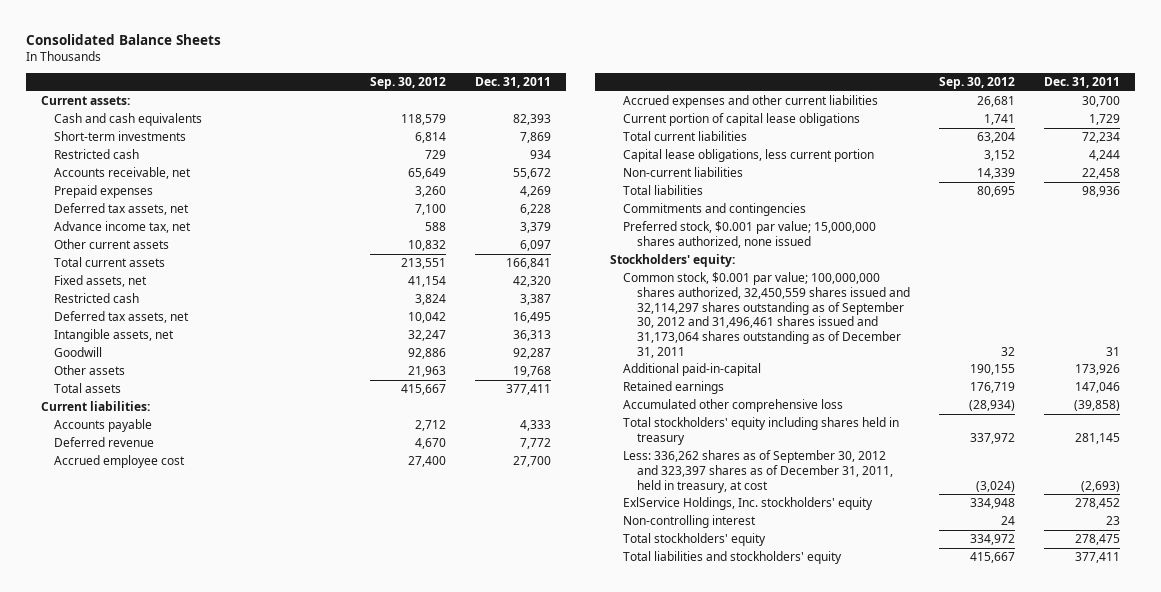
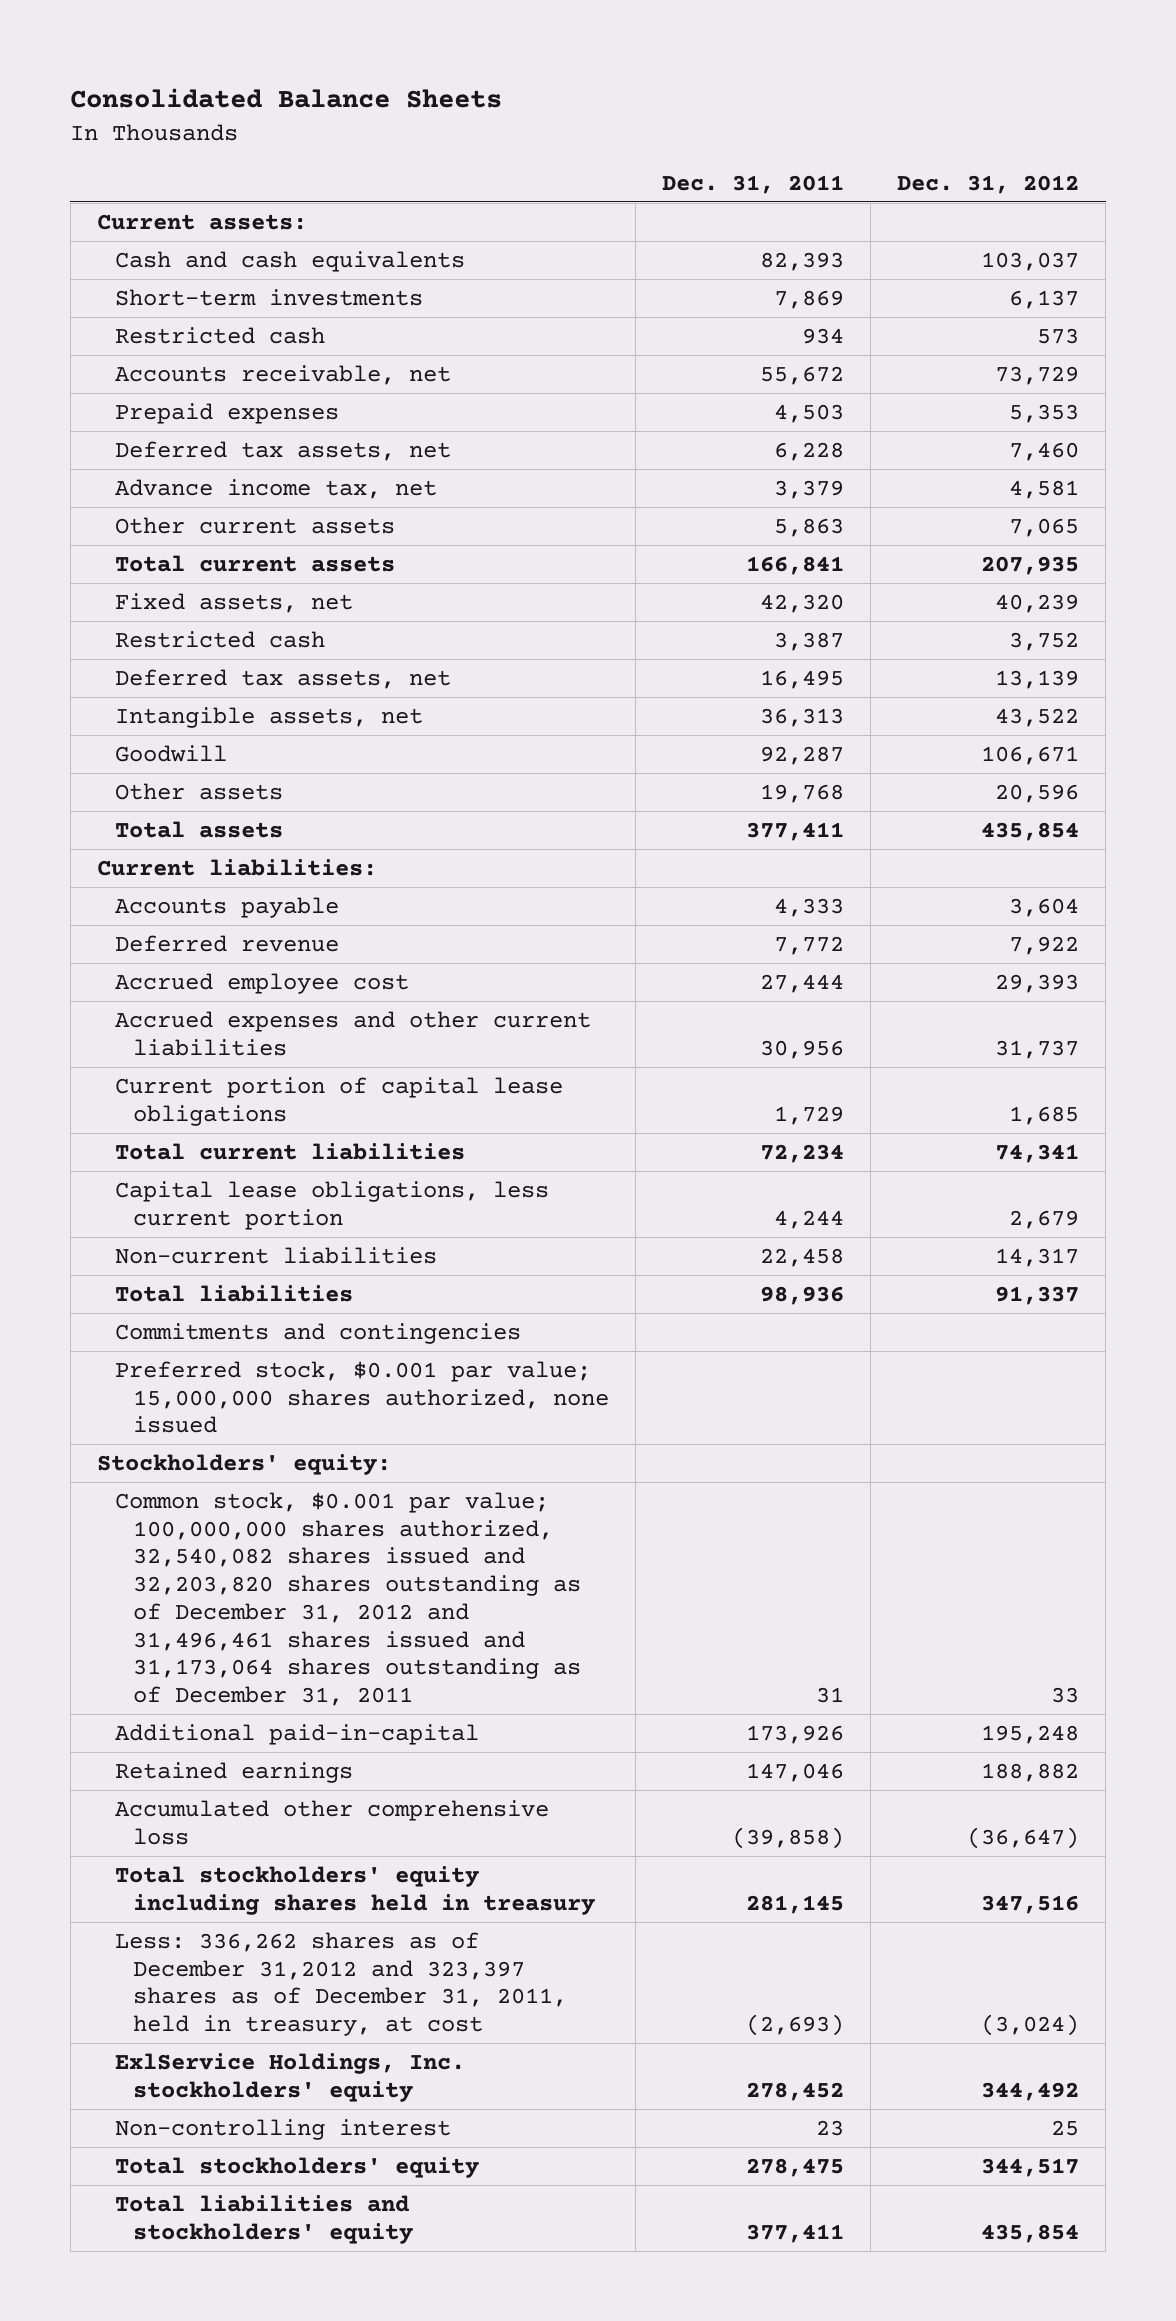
- | Sep. 30, 2012 | Dec. 31, 2011
+ | Dec. 31, 2011 | Dec. 31, 2012
- Prepaid expenses | 3,260 | 4,269
+ Prepaid expenses | 4,503 | 5,353
- Other current assets | 10,832 | 6,097
+ Other current assets | 5,863 | 7,065
- Accrued employee cost | 27,400 | 27,700
- Accrued expenses and other current liabilities | 26,681 | 30,700
+ Accrued employee cost | 27,444 | 29,393
+ Accrued expenses and other current liabilities | 30,956 | 31,737
- Common stock, $0.001 par value; 100,000,000 shares authorized, 32,450,559 shares issued and 32,114,297 shares outstanding as of September 30, 2012 and 31,496,461 shares issued and 31,173,064 shares outstanding as of December 31, 2011 | 32 | 31
+ Common stock, $0.001 par value; 100,000,000 shares authorized, 32,540,082 shares issued and 32,203,820 shares outstanding as of December 31, 2012 and 31,496,461 shares issued and 31,173,064 shares outstanding as of December 31, 2011 | 31 | 33
- Less: 336,262 shares as of September 30, 2012 and 323,397 shares as of December 31, 2011, held in treasury, at cost | (3,024) | (2,693)
+ Less: 336,262 shares as of December 31,2012 and 323,397 shares as of December 31, 2011, held in treasury, at cost | (2,693) | (3,024)

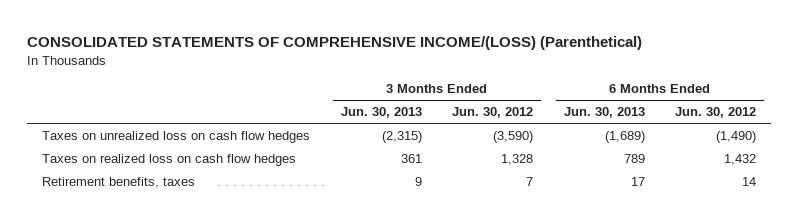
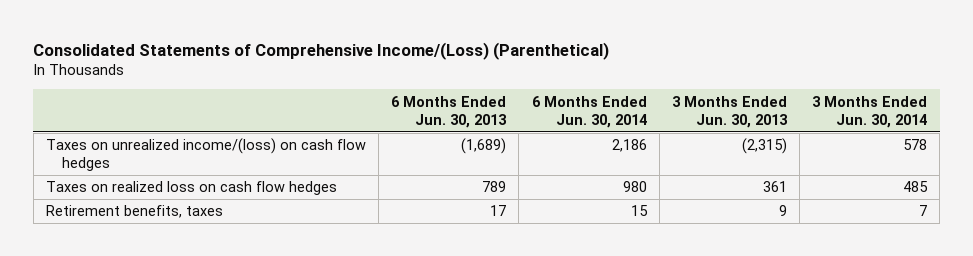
- CONSOLIDATED STATEMENTS OF COMPREHENSIVE INCOME/(LOSS) (Parenthetical)
+ Consolidated Statements of Comprehensive Income/(Loss) (Parenthetical)
- | 3 Months Ended Jun. 30, 2013 | 3 Months Ended Jun. 30, 2012 | 6 Months Ended Jun. 30, 2013 | 6 Months Ended Jun. 30, 2012
+ | 6 Months Ended Jun. 30, 2013 | 6 Months Ended Jun. 30, 2014 | 3 Months Ended Jun. 30, 2013 | 3 Months Ended Jun. 30, 2014
- Taxes on unrealized loss on cash flow hedges | (2,315) | (3,590) | (1,689) | (1,490)
+ Taxes on unrealized income/(loss) on cash flow hedges | (1,689) | 2,186 | (2,315) | 578

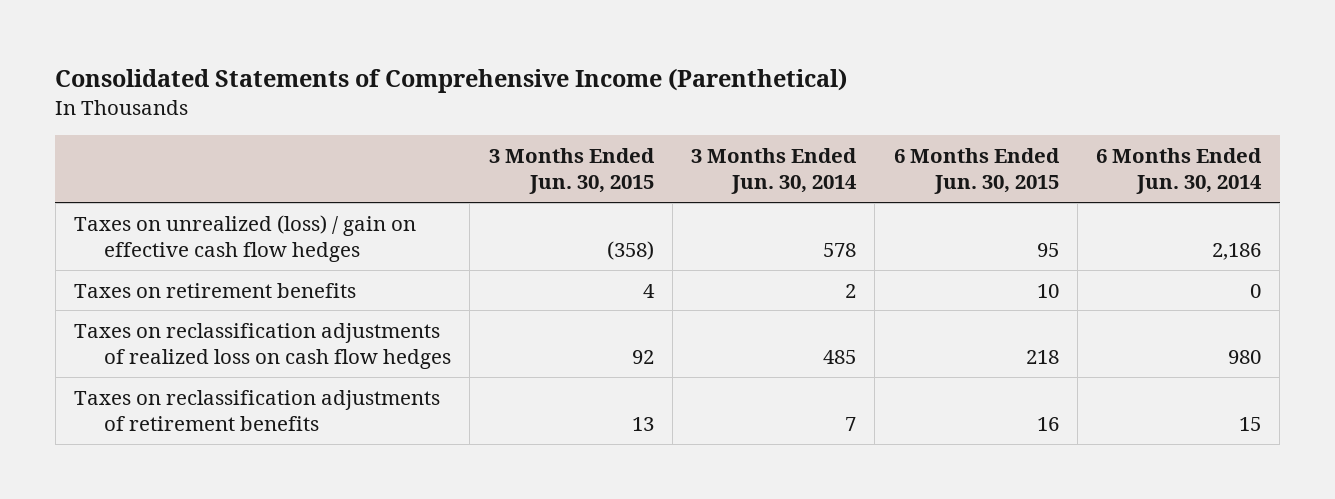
- Consolidated Statements of Comprehensive Income/(Loss) (Parenthetical)
+ Consolidated Statements of Comprehensive Income (Parenthetical)
- | 6 Months Ended Jun. 30, 2013 | 6 Months Ended Jun. 30, 2014 | 3 Months Ended Jun. 30, 2013 | 3 Months Ended Jun. 30, 2014
+ | 3 Months Ended Jun. 30, 2015 | 3 Months Ended Jun. 30, 2014 | 6 Months Ended Jun. 30, 2015 | 6 Months Ended Jun. 30, 2014
- Taxes on unrealized income/(loss) on cash flow hedges | (1,689) | 2,186 | (2,315) | 578
- Taxes on realized loss on cash flow hedges | 789 | 980 | 361 | 485
- Retirement benefits, taxes | 17 | 15 | 9 | 7
+ Taxes on unrealized (loss) / gain on effective cash flow hedges | (358) | 578 | 95 | 2,186
+ Taxes on retirement benefits | 4 | 2 | 10 | 0
+ Taxes on reclassification adjustments of realized loss on cash flow hedges | 92 | 485 | 218 | 980
+ Taxes on reclassification adjustments of retirement benefits | 13 | 7 | 16 | 15

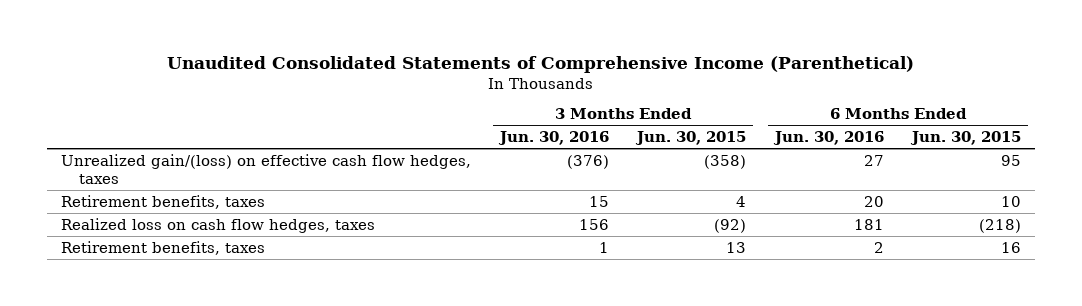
- Consolidated Statements of Comprehensive Income (Parenthetical)
+ Unaudited Consolidated Statements of Comprehensive Income (Parenthetical)
- | 3 Months Ended Jun. 30, 2015 | 3 Months Ended Jun. 30, 2014 | 6 Months Ended Jun. 30, 2015 | 6 Months Ended Jun. 30, 2014
+ | 3 Months Ended Jun. 30, 2016 | 3 Months Ended Jun. 30, 2015 | 6 Months Ended Jun. 30, 2016 | 6 Months Ended Jun. 30, 2015
- Taxes on unrealized (loss) / gain on effective cash flow hedges | (358) | 578 | 95 | 2,186
- Taxes on retirement benefits | 4 | 2 | 10 | 0
- Taxes on reclassification adjustments of realized loss on cash flow hedges | 92 | 485 | 218 | 980
- Taxes on reclassification adjustments of retirement benefits | 13 | 7 | 16 | 15
+ Unrealized gain/(loss) on effective cash flow hedges, taxes | (376) | (358) | 27 | 95
+ Retirement benefits, taxes | 15 | 4 | 20 | 10
+ Realized loss on cash flow hedges, taxes | 156 | (92) | 181 | (218)
+ Retirement benefits, taxes | 1 | 13 | 2 | 16

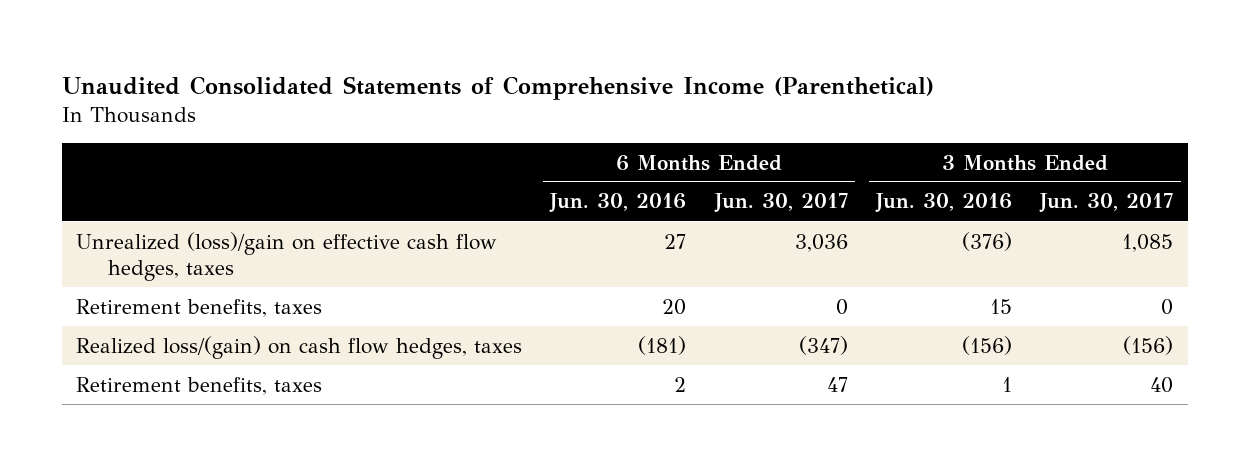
- | 3 Months Ended Jun. 30, 2016 | 3 Months Ended Jun. 30, 2015 | 6 Months Ended Jun. 30, 2016 | 6 Months Ended Jun. 30, 2015
+ | 6 Months Ended Jun. 30, 2016 | 6 Months Ended Jun. 30, 2017 | 3 Months Ended Jun. 30, 2016 | 3 Months Ended Jun. 30, 2017
- Unrealized gain/(loss) on effective cash flow hedges, taxes | (376) | (358) | 27 | 95
+ Unrealized (loss)/gain on effective cash flow hedges, taxes | 27 | 3,036 | (376) | 1,085
- Realized loss on cash flow hedges, taxes | 156 | (92) | 181 | (218)
+ Realized loss/(gain) on cash flow hedges, taxes | (181) | (347) | (156) | (156)

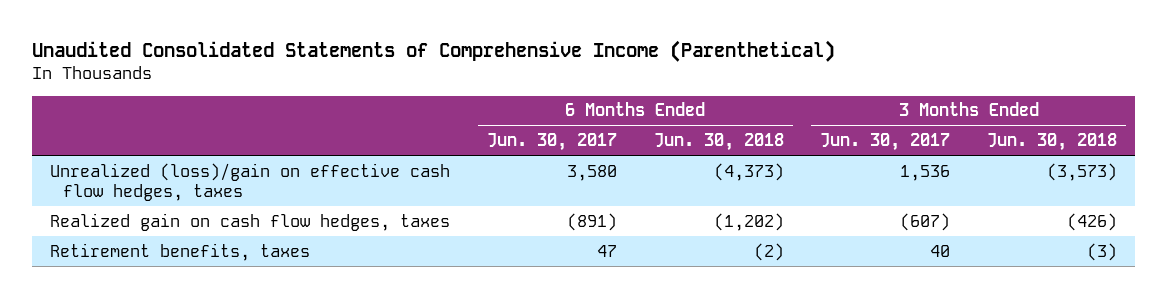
- | 6 Months Ended Jun. 30, 2016 | 6 Months Ended Jun. 30, 2017 | 3 Months Ended Jun. 30, 2016 | 3 Months Ended Jun. 30, 2017
+ | 6 Months Ended Jun. 30, 2017 | 6 Months Ended Jun. 30, 2018 | 3 Months Ended Jun. 30, 2017 | 3 Months Ended Jun. 30, 2018
- Unrealized (loss)/gain on effective cash flow hedges, taxes | 27 | 3,036 | (376) | 1,085
- Retirement benefits, taxes | 20 | 0 | 15 | 0
- Realized loss/(gain) on cash flow hedges, taxes | (181) | (347) | (156) | (156)
+ Unrealized (loss)/gain on effective cash flow hedges, taxes | 3,580 | (4,373) | 1,536 | (3,573)
+ Realized gain on cash flow hedges, taxes | (891) | (1,202) | (607) | (426)

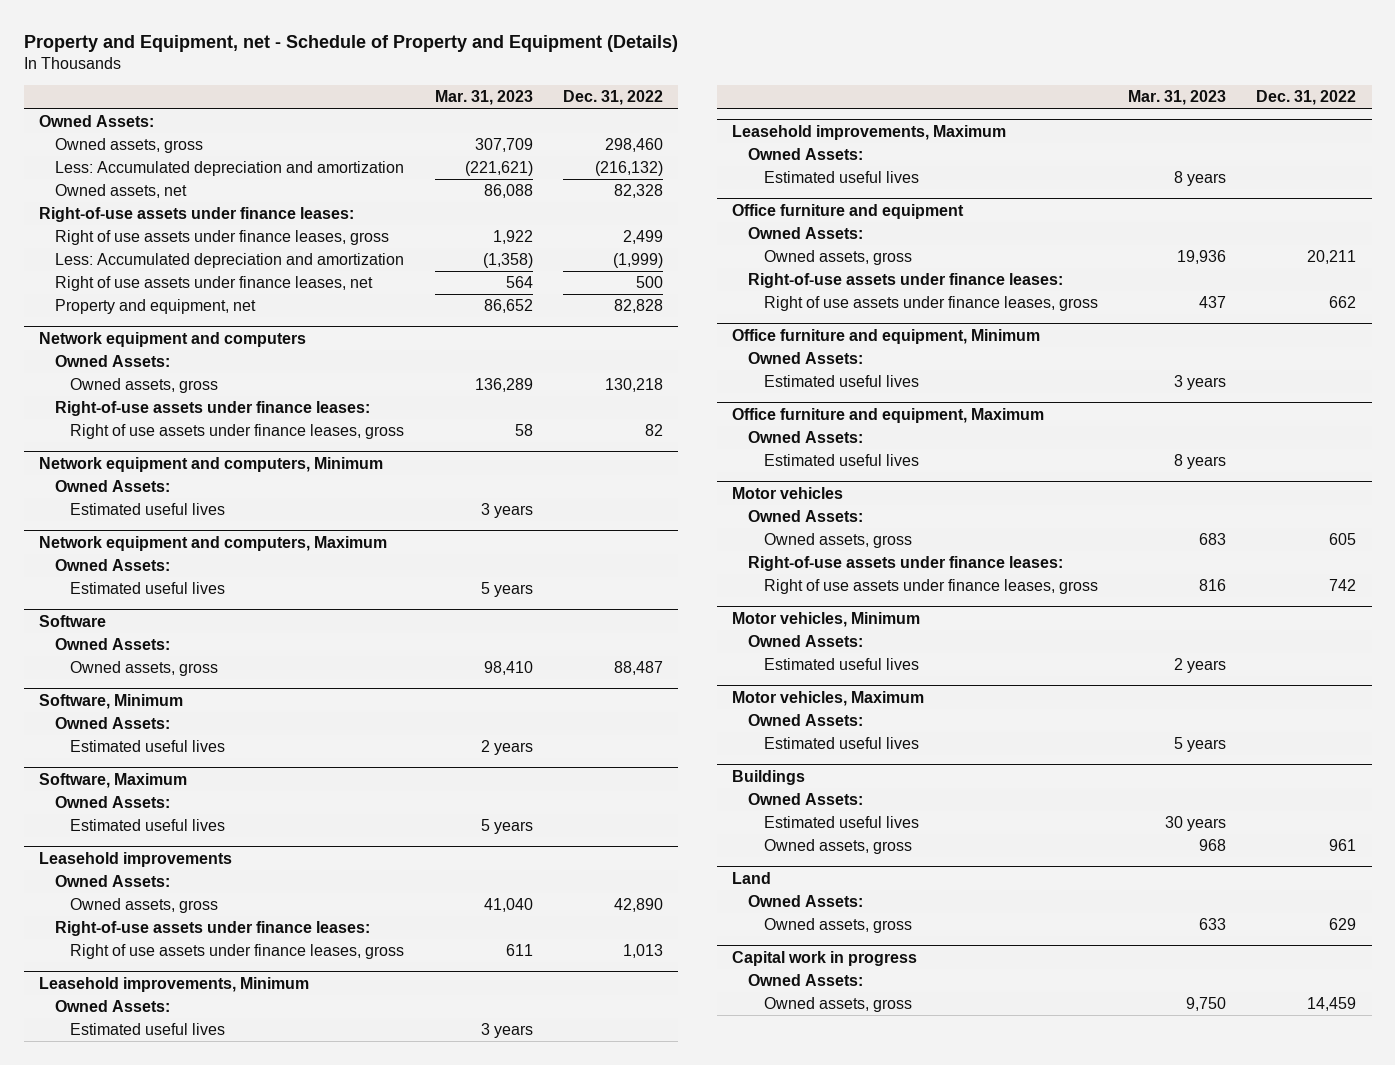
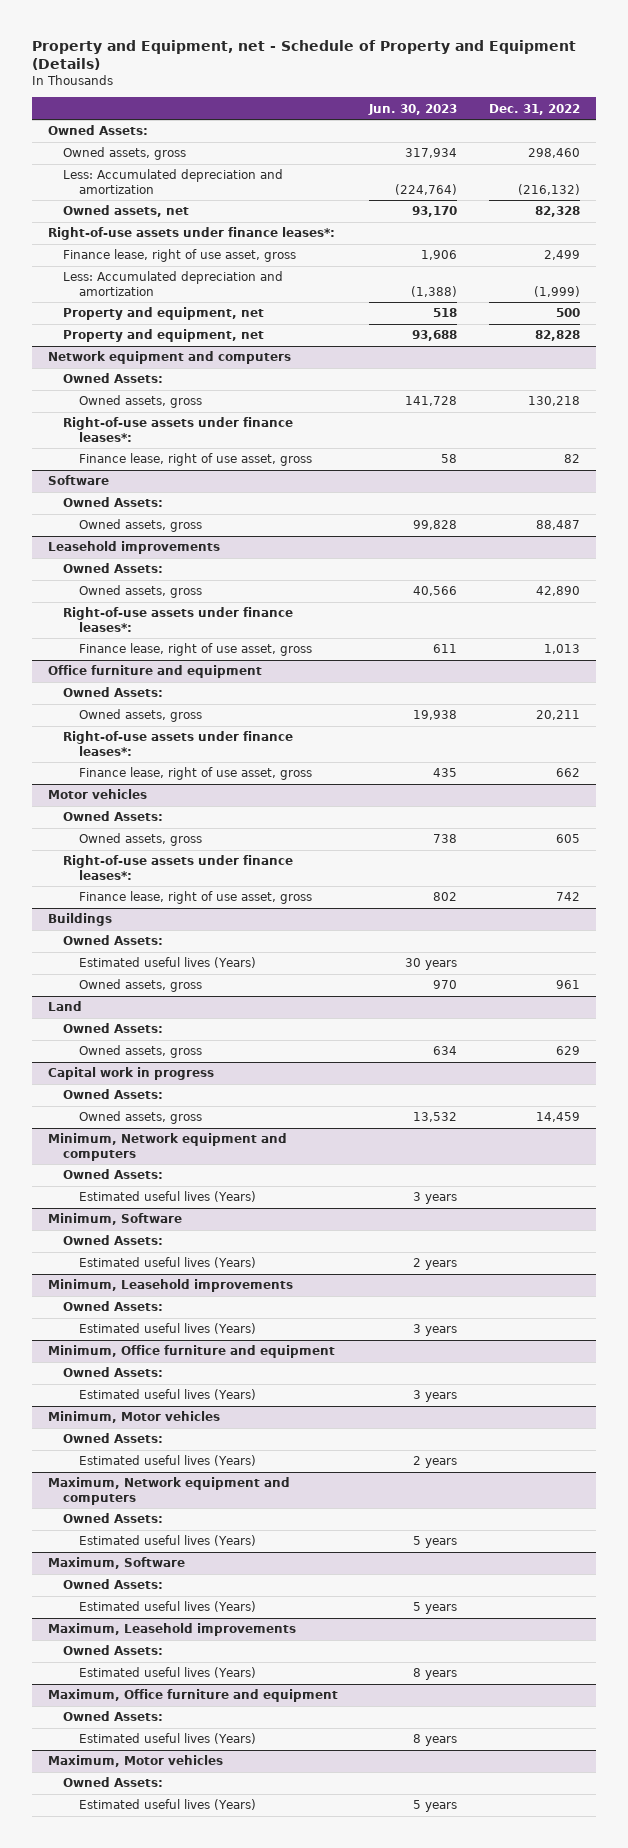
- | Mar. 31, 2023 | Dec. 31, 2022
+ | Jun. 30, 2023 | Dec. 31, 2022
- Right-of-use assets under finance leases:
- Right of use assets under finance leases, gross | 1,922 | 2,499
+ Right-of-use assets under finance leases*:
+ Finance lease, right of use asset, gross | 1,906 | 2,499
- Right of use assets under finance leases, net | 564 | 500
+ Property and equipment, net | 518 | 500
@ Network equipment and computers
- Right-of-use assets under finance leases:
- Right of use assets under finance leases, gross | 58 | 82
- Network equipment and computers, Minimum
- Owned Assets:
- Estimated useful lives | 3 years |
- Network equipment and computers, Maximum
- Owned Assets:
- Estimated useful lives | 5 years |
@ Network equipment and computers
+ Right-of-use assets under finance leases*:
+ Finance lease, right of use asset, gross | 58 | 82
- Software, Minimum
- Owned Assets:
- Estimated useful lives | 2 years |
- Software, Maximum
- Owned Assets:
- Estimated useful lives | 5 years |
@ Leasehold improvements
- Right-of-use assets under finance leases:
- Right of use assets under finance leases, gross | 611 | 1,013
- Leasehold improvements, Minimum
- Owned Assets:
- Estimated useful lives | 3 years |
- Leasehold improvements, Maximum
- Owned Assets:
- Estimated useful lives | 8 years |
@ Leasehold improvements
+ Right-of-use assets under finance leases*:
+ Finance lease, right of use asset, gross | 611 | 1,013
@ Office furniture and equipment
- Right-of-use assets under finance leases:
- Right of use assets under finance leases, gross | 437 | 662
- Office furniture and equipment, Minimum
- Owned Assets:
- Estimated useful lives | 3 years |
- Office furniture and equipment, Maximum
- Owned Assets:
- Estimated useful lives | 8 years |
@ Office furniture and equipment
+ Right-of-use assets under finance leases*:
+ Finance lease, right of use asset, gross | 435 | 662
@ Motor vehicles
- Right-of-use assets under finance leases:
- Right of use assets under finance leases, gross | 816 | 742
- Motor vehicles, Minimum
- Owned Assets:
- Estimated useful lives | 2 years |
- Motor vehicles, Maximum
- Owned Assets:
- Estimated useful lives | 5 years |
@ Motor vehicles
+ Right-of-use assets under finance leases*:
+ Finance lease, right of use asset, gross | 802 | 742
@ Buildings
- Estimated useful lives | 30 years |
+ Estimated useful lives (Years) | 30 years |
+ Minimum, Network equipment and computers
+ Owned Assets:
+ Estimated useful lives (Years) | 3 years |
+ Minimum, Software
+ Owned Assets:
+ Estimated useful lives (Years) | 2 years |
+ Minimum, Leasehold improvements
+ Owned Assets:
+ Estimated useful lives (Years) | 3 years |
+ Minimum, Office furniture and equipment
+ Owned Assets:
+ Estimated useful lives (Years) | 3 years |
+ Minimum, Motor vehicles
+ Owned Assets:
+ Estimated useful lives (Years) | 2 years |
+ Maximum, Network equipment and computers
+ Owned Assets:
+ Estimated useful lives (Years) | 5 years |
+ Maximum, Software
+ Owned Assets:
+ Estimated useful lives (Years) | 5 years |
+ Maximum, Leasehold improvements
+ Owned Assets:
+ Estimated useful lives (Years) | 8 years |
+ Maximum, Office furniture and equipment
+ Owned Assets:
+ Estimated useful lives (Years) | 8 years |
+ Maximum, Motor vehicles
+ Owned Assets:
+ Estimated useful lives (Years) | 5 years |

